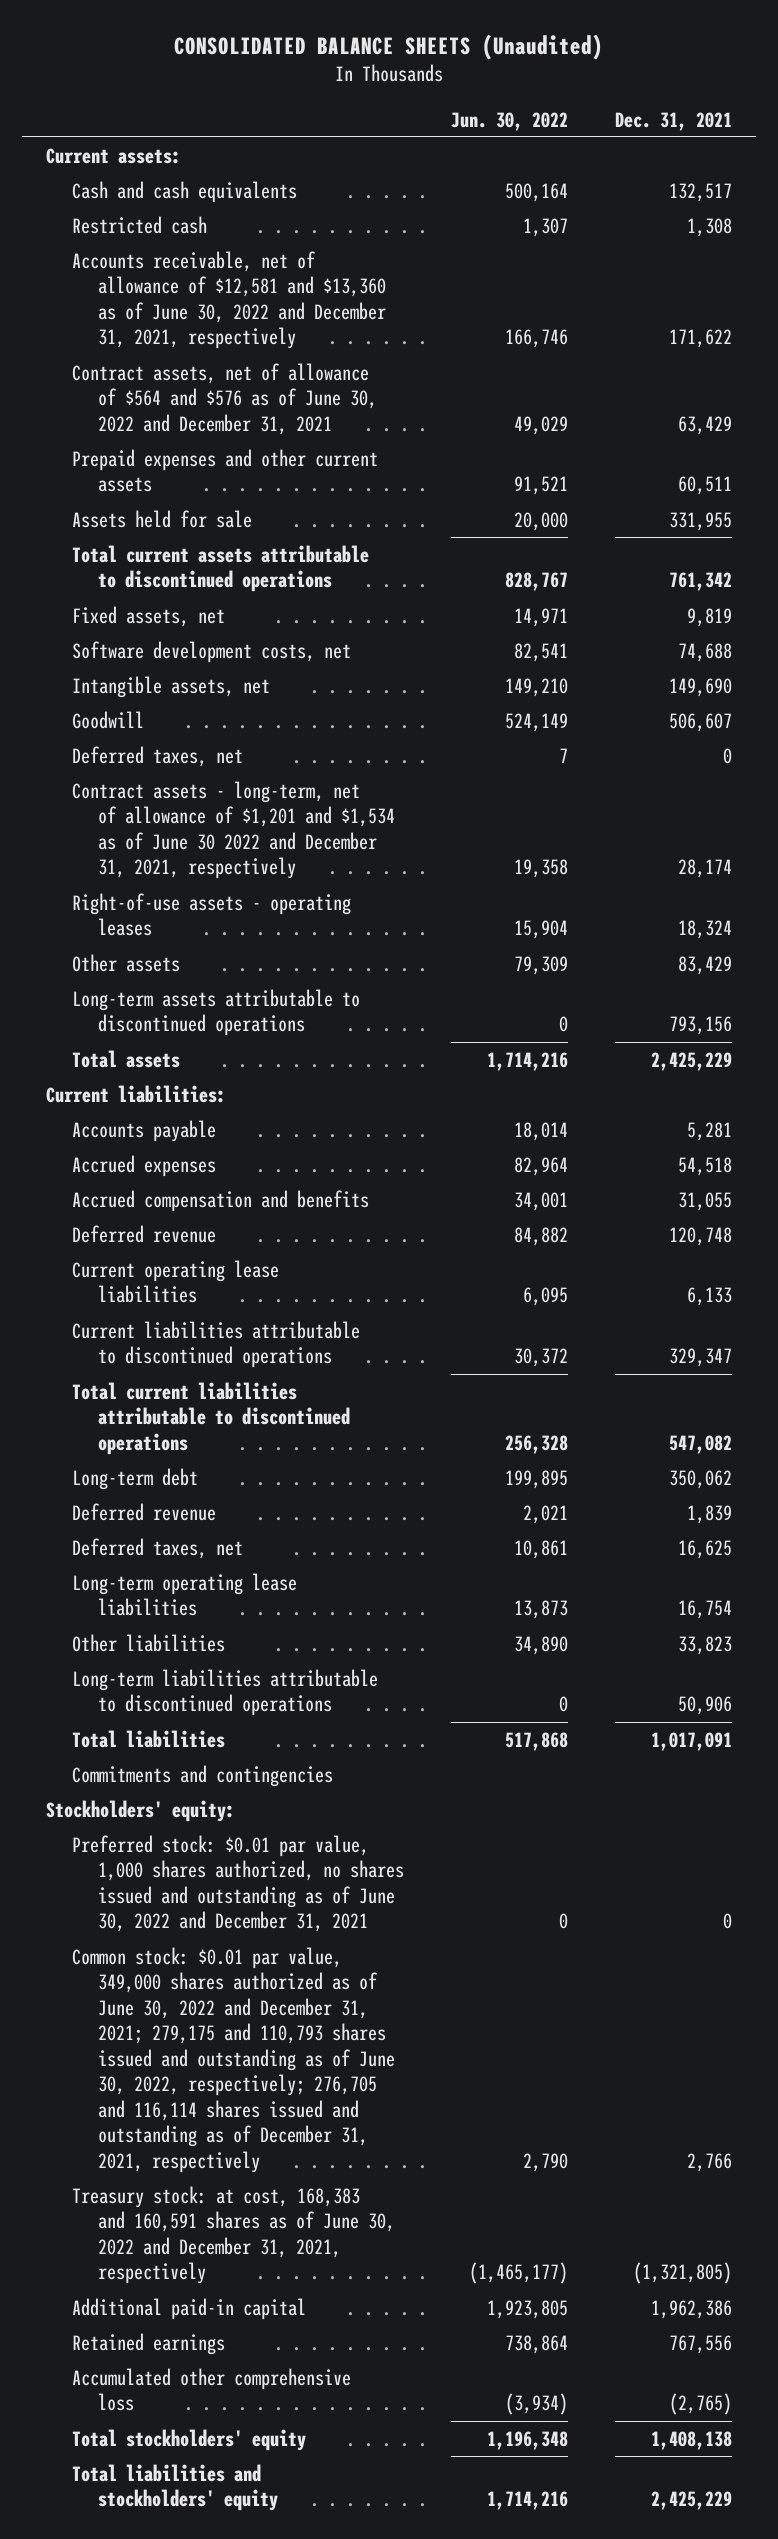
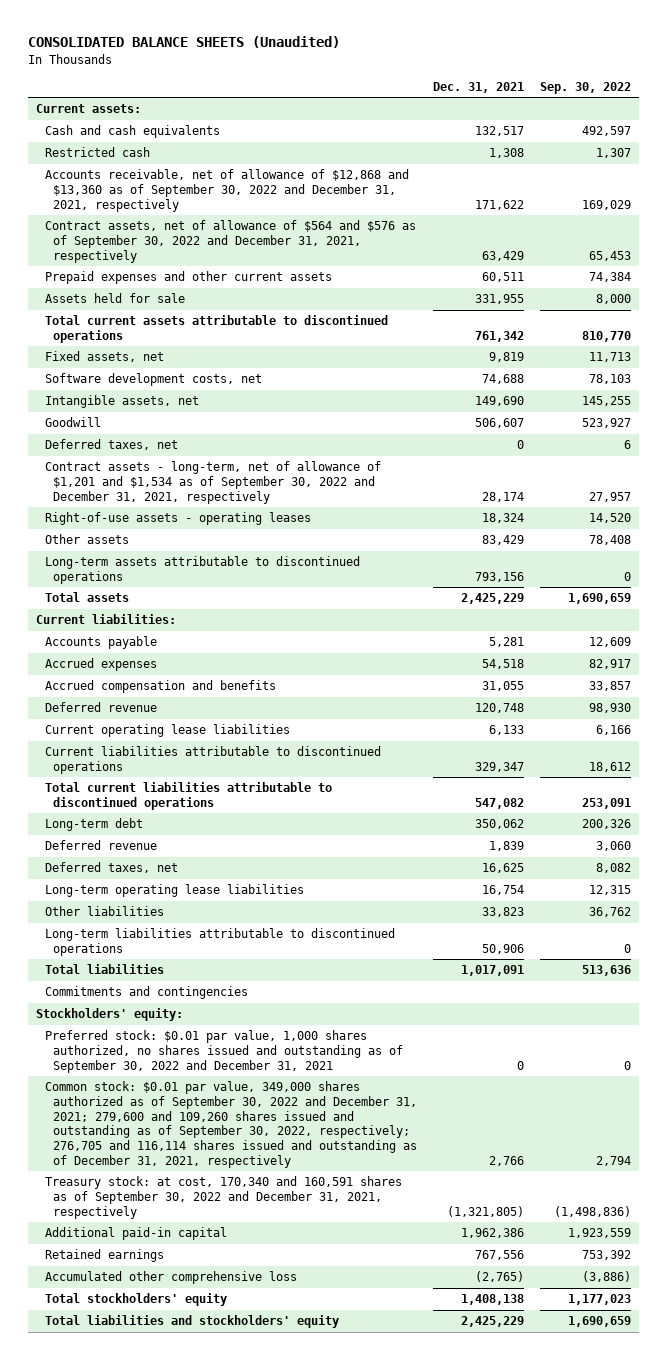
- | Jun. 30, 2022 | Dec. 31, 2021
+ | Dec. 31, 2021 | Sep. 30, 2022
- Accounts receivable, net of allowance of $12,581 and $13,360 as of June 30, 2022 and December 31, 2021, respectively | 166,746 | 171,622
- Contract assets, net of allowance of $564 and $576 as of June 30, 2022 and December 31, 2021 | 49,029 | 63,429
+ Accounts receivable, net of allowance of $12,868 and $13,360 as of September 30, 2022 and December 31, 2021, respectively | 171,622 | 169,029
+ Contract assets, net of allowance of $564 and $576 as of September 30, 2022 and December 31, 2021, respectively | 63,429 | 65,453
- Contract assets - long-term, net of allowance of $1,201 and $1,534 as of June 30 2022 and December 31, 2021, respectively | 19,358 | 28,174
+ Contract assets - long-term, net of allowance of $1,201 and $1,534 as of September 30, 2022 and December 31, 2021, respectively | 28,174 | 27,957
- Preferred stock: $0.01 par value, 1,000 shares authorized, no shares issued and outstanding as of June 30, 2022 and December 31, 2021 | 0 | 0
- Common stock: $0.01 par value, 349,000 shares authorized as of June 30, 2022 and December 31, 2021; 279,175 and 110,793 shares issued and outstanding as of June 30, 2022, respectively; 276,705 and 116,114 shares issued and outstanding as of December 31, 2021, respectively | 2,790 | 2,766
- Treasury stock: at cost, 168,383 and 160,591 shares as of June 30, 2022 and December 31, 2021, respectively | (1,465,177) | (1,321,805)
+ Preferred stock: $0.01 par value, 1,000 shares authorized, no shares issued and outstanding as of September 30, 2022 and December 31, 2021 | 0 | 0
+ Common stock: $0.01 par value, 349,000 shares authorized as of September 30, 2022 and December 31, 2021; 279,600 and 109,260 shares issued and outstanding as of September 30, 2022, respectively; 276,705 and 116,114 shares issued and outstanding as of December 31, 2021, respectively | 2,766 | 2,794
+ Treasury stock: at cost, 170,340 and 160,591 shares as of September 30, 2022 and December 31, 2021, respectively | (1,321,805) | (1,498,836)

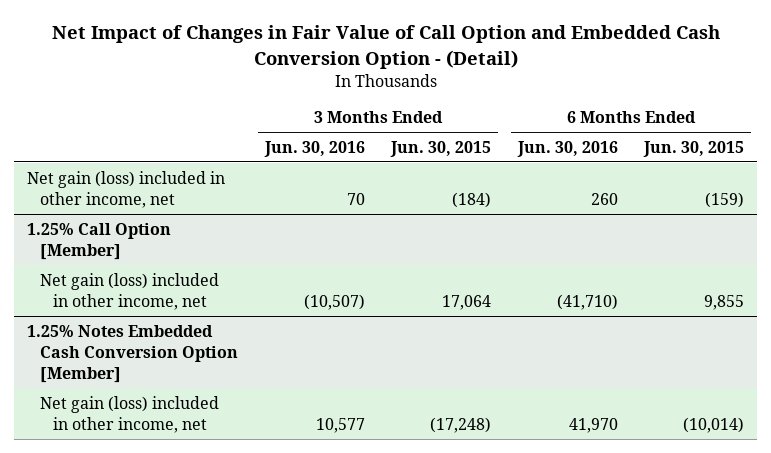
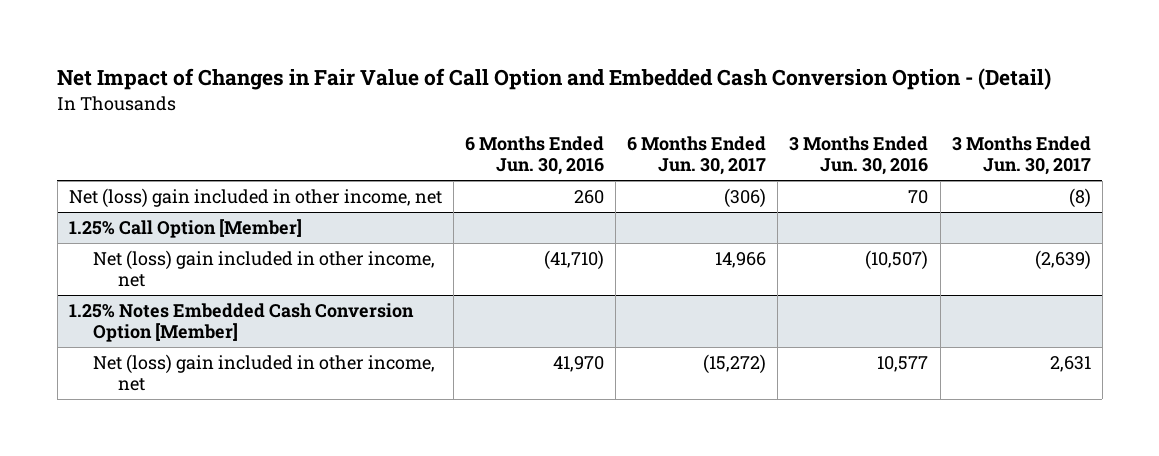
- | 3 Months Ended Jun. 30, 2016 | 3 Months Ended Jun. 30, 2015 | 6 Months Ended Jun. 30, 2016 | 6 Months Ended Jun. 30, 2015
+ | 6 Months Ended Jun. 30, 2016 | 6 Months Ended Jun. 30, 2017 | 3 Months Ended Jun. 30, 2016 | 3 Months Ended Jun. 30, 2017
- Net gain (loss) included in other income, net | 70 | (184) | 260 | (159)
+ Net (loss) gain included in other income, net | 260 | (306) | 70 | (8)
@ 1.25% Call Option [Member]
- Net gain (loss) included in other income, net | (10,507) | 17,064 | (41,710) | 9,855
+ Net (loss) gain included in other income, net | (41,710) | 14,966 | (10,507) | (2,639)
@ 1.25% Notes Embedded Cash Conversion Option [Member]
- Net gain (loss) included in other income, net | 10,577 | (17,248) | 41,970 | (10,014)
+ Net (loss) gain included in other income, net | 41,970 | (15,272) | 10,577 | 2,631

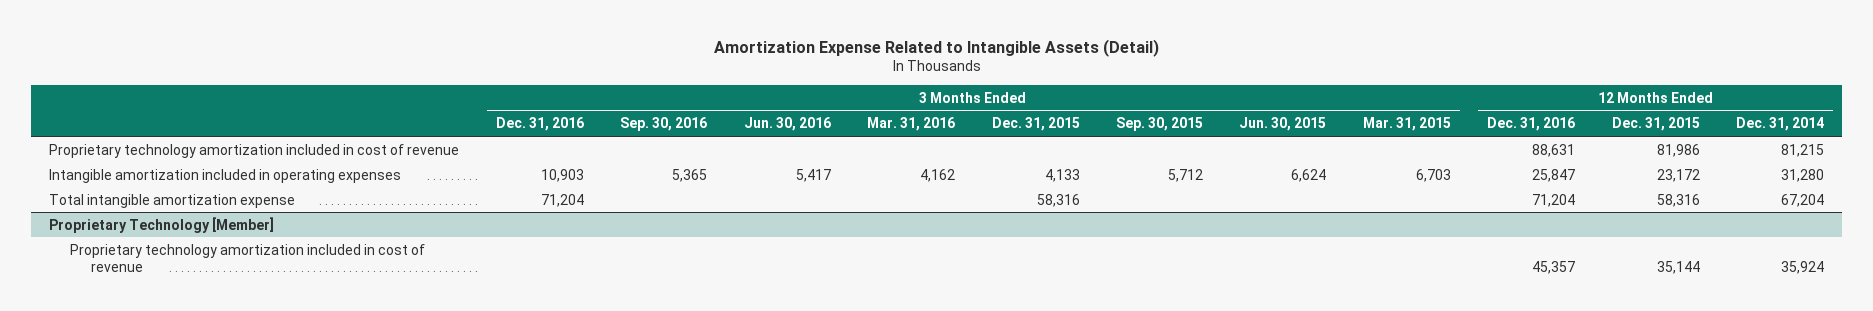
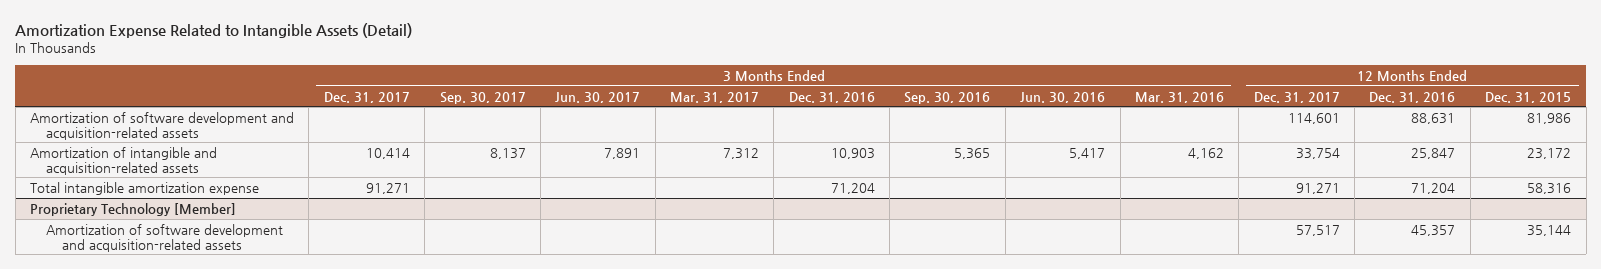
- | 3 Months Ended Dec. 31, 2016 | 3 Months Ended Sep. 30, 2016 | 3 Months Ended Jun. 30, 2016 | 3 Months Ended Mar. 31, 2016 | 3 Months Ended Dec. 31, 2015 | 3 Months Ended Sep. 30, 2015 | 3 Months Ended Jun. 30, 2015 | 3 Months Ended Mar. 31, 2015 | 12 Months Ended Dec. 31, 2016 | 12 Months Ended Dec. 31, 2015 | 12 Months Ended Dec. 31, 2014
+ | 3 Months Ended Dec. 31, 2017 | 3 Months Ended Sep. 30, 2017 | 3 Months Ended Jun. 30, 2017 | 3 Months Ended Mar. 31, 2017 | 3 Months Ended Dec. 31, 2016 | 3 Months Ended Sep. 30, 2016 | 3 Months Ended Jun. 30, 2016 | 3 Months Ended Mar. 31, 2016 | 12 Months Ended Dec. 31, 2017 | 12 Months Ended Dec. 31, 2016 | 12 Months Ended Dec. 31, 2015
- Proprietary technology amortization included in cost of revenue | | | | | | | | | 88,631 | 81,986 | 81,215
- Intangible amortization included in operating expenses | 10,903 | 5,365 | 5,417 | 4,162 | 4,133 | 5,712 | 6,624 | 6,703 | 25,847 | 23,172 | 31,280
+ Amortization of software development and acquisition-related assets | | | | | | | | | 114,601 | 88,631 | 81,986
+ Amortization of intangible and acquisition-related assets | 10,414 | 8,137 | 7,891 | 7,312 | 10,903 | 5,365 | 5,417 | 4,162 | 33,754 | 25,847 | 23,172
@ Proprietary Technology [Member]
- Proprietary technology amortization included in cost of revenue | | | | | | | | | 45,357 | 35,144 | 35,924
+ Amortization of software development and acquisition-related assets | | | | | | | | | 57,517 | 45,357 | 35,144

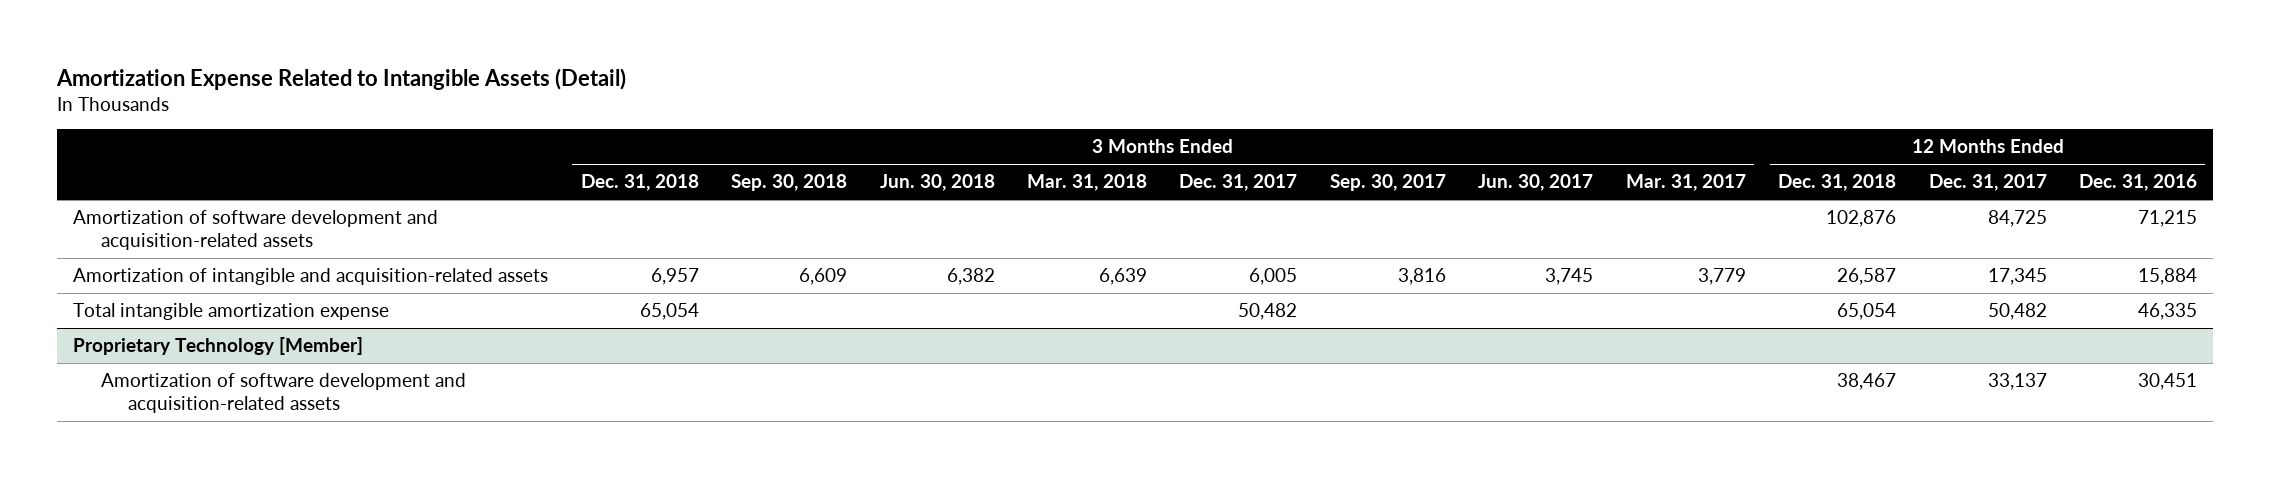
- | 3 Months Ended Dec. 31, 2017 | 3 Months Ended Sep. 30, 2017 | 3 Months Ended Jun. 30, 2017 | 3 Months Ended Mar. 31, 2017 | 3 Months Ended Dec. 31, 2016 | 3 Months Ended Sep. 30, 2016 | 3 Months Ended Jun. 30, 2016 | 3 Months Ended Mar. 31, 2016 | 12 Months Ended Dec. 31, 2017 | 12 Months Ended Dec. 31, 2016 | 12 Months Ended Dec. 31, 2015
+ | 3 Months Ended Dec. 31, 2018 | 3 Months Ended Sep. 30, 2018 | 3 Months Ended Jun. 30, 2018 | 3 Months Ended Mar. 31, 2018 | 3 Months Ended Dec. 31, 2017 | 3 Months Ended Sep. 30, 2017 | 3 Months Ended Jun. 30, 2017 | 3 Months Ended Mar. 31, 2017 | 12 Months Ended Dec. 31, 2018 | 12 Months Ended Dec. 31, 2017 | 12 Months Ended Dec. 31, 2016
- Amortization of software development and acquisition-related assets | | | | | | | | | 114,601 | 88,631 | 81,986
- Amortization of intangible and acquisition-related assets | 10,414 | 8,137 | 7,891 | 7,312 | 10,903 | 5,365 | 5,417 | 4,162 | 33,754 | 25,847 | 23,172
- Total intangible amortization expense | 91,271 | | | | 71,204 | | | | 91,271 | 71,204 | 58,316
+ Amortization of software development and acquisition-related assets | | | | | | | | | 102,876 | 84,725 | 71,215
+ Amortization of intangible and acquisition-related assets | 6,957 | 6,609 | 6,382 | 6,639 | 6,005 | 3,816 | 3,745 | 3,779 | 26,587 | 17,345 | 15,884
+ Total intangible amortization expense | 65,054 | | | | 50,482 | | | | 65,054 | 50,482 | 46,335
@ Proprietary Technology [Member]
- Amortization of software development and acquisition-related assets | | | | | | | | | 57,517 | 45,357 | 35,144
+ Amortization of software development and acquisition-related assets | | | | | | | | | 38,467 | 33,137 | 30,451

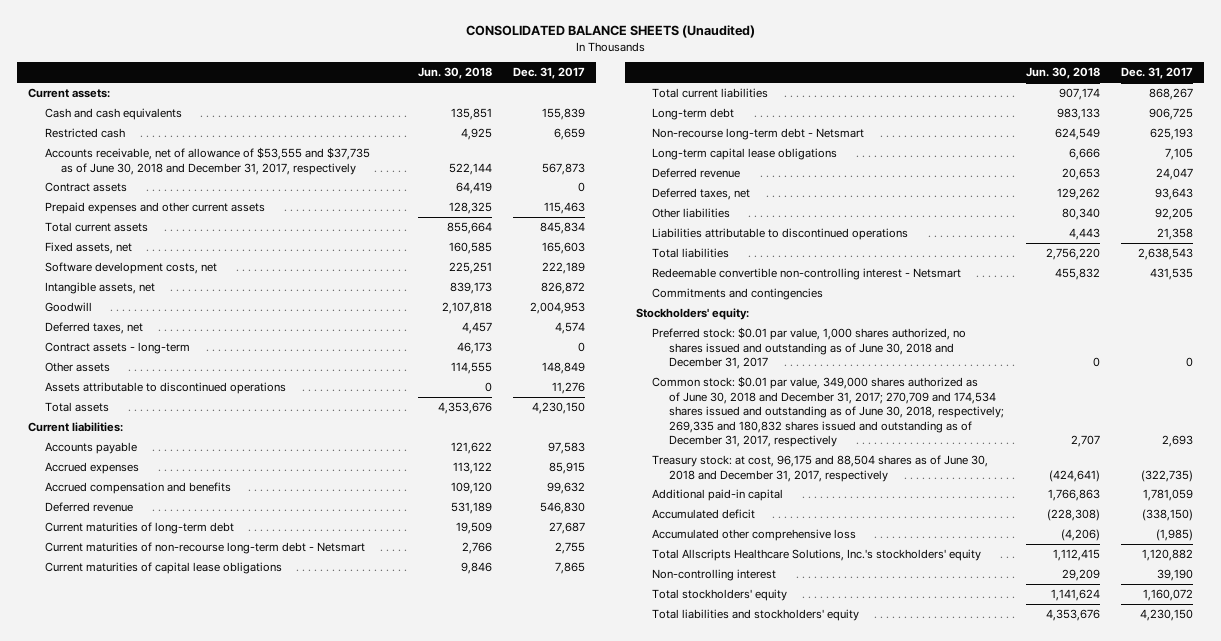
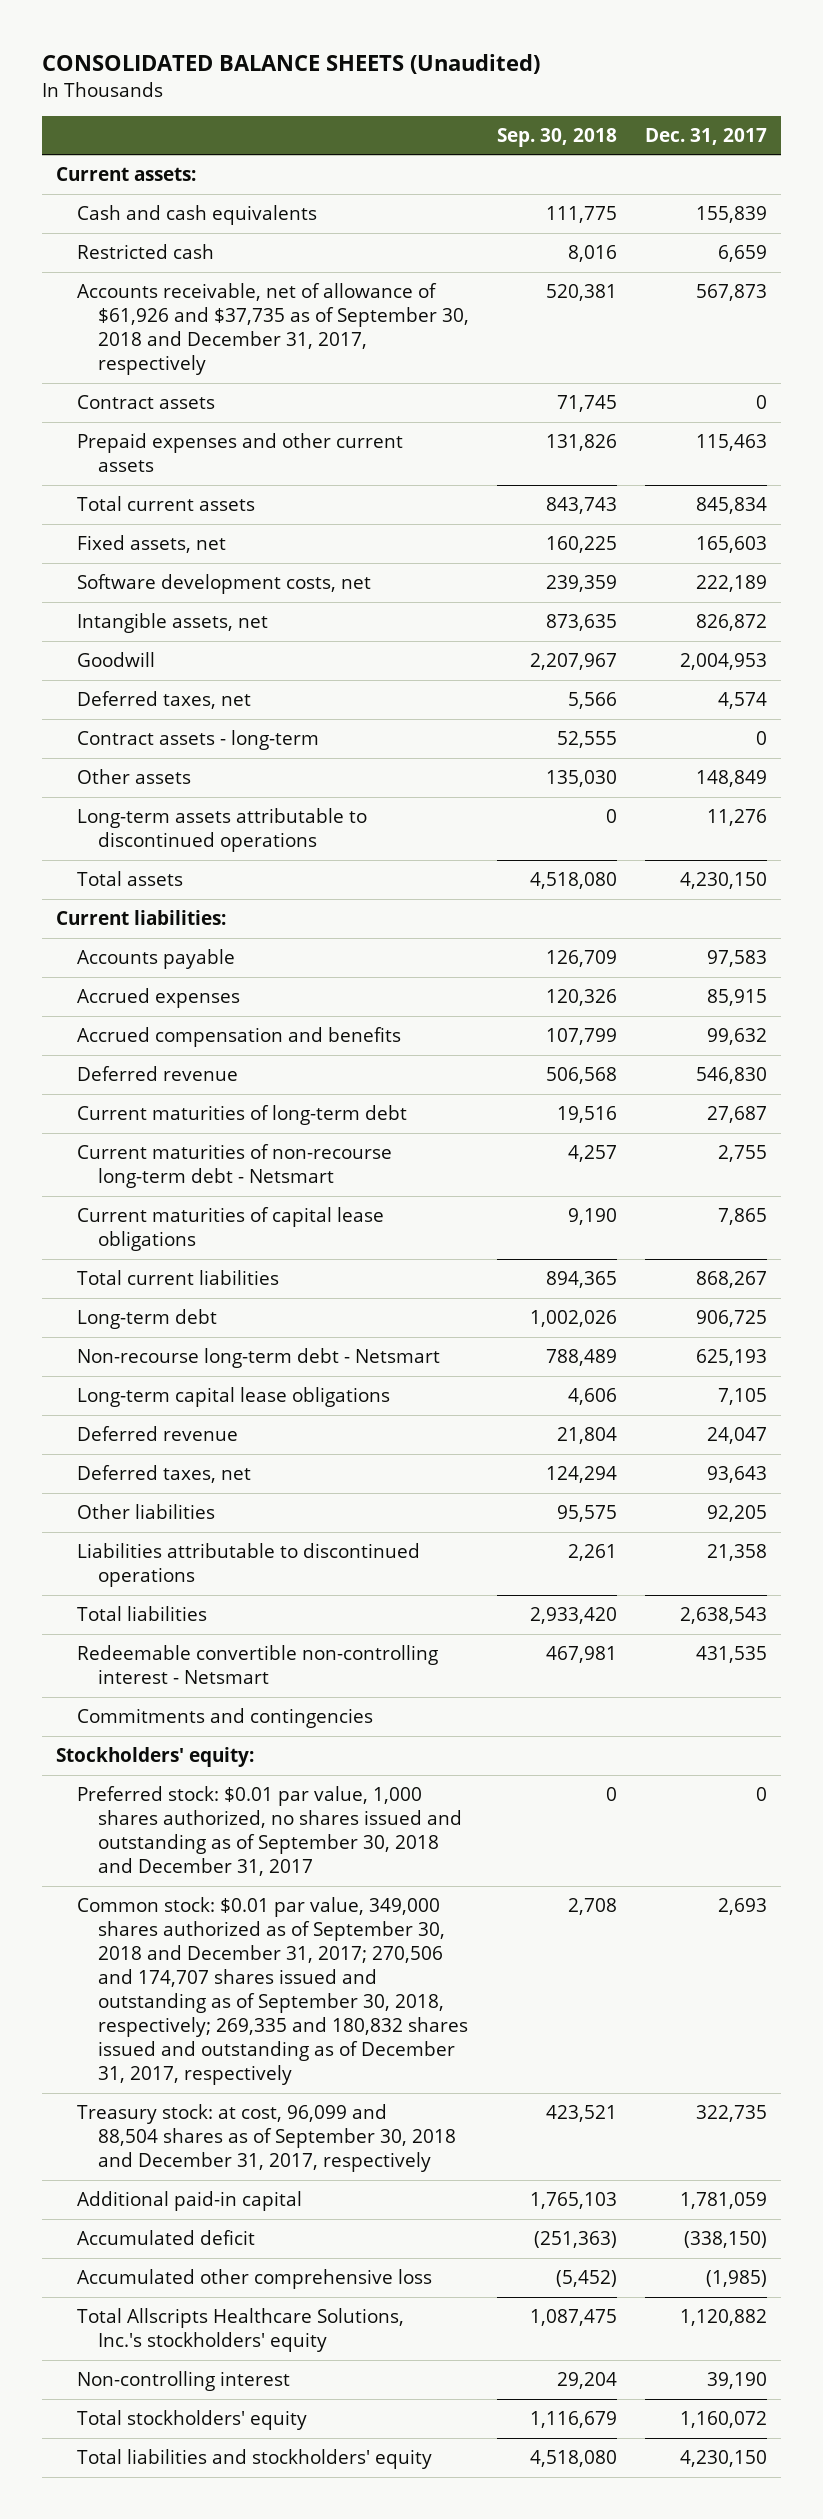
- | Jun. 30, 2018 | Dec. 31, 2017
+ | Sep. 30, 2018 | Dec. 31, 2017
- Accounts receivable, net of allowance of $53,555 and $37,735 as of June 30, 2018 and December 31, 2017, respectively | 522,144 | 567,873
+ Accounts receivable, net of allowance of $61,926 and $37,735 as of September 30, 2018 and December 31, 2017, respectively | 520,381 | 567,873
- Assets attributable to discontinued operations | 0 | 11,276
+ Long-term assets attributable to discontinued operations | 0 | 11,276
- Preferred stock: $0.01 par value, 1,000 shares authorized, no shares issued and outstanding as of June 30, 2018 and December 31, 2017 | 0 | 0
- Common stock: $0.01 par value, 349,000 shares authorized as of June 30, 2018 and December 31, 2017; 270,709 and 174,534 shares issued and outstanding as of June 30, 2018, respectively; 269,335 and 180,832 shares issued and outstanding as of December 31, 2017, respectively | 2,707 | 2,693
- Treasury stock: at cost, 96,175 and 88,504 shares as of June 30, 2018 and December 31, 2017, respectively | (424,641) | (322,735)
+ Preferred stock: $0.01 par value, 1,000 shares authorized, no shares issued and outstanding as of September 30, 2018 and December 31, 2017 | 0 | 0
+ Common stock: $0.01 par value, 349,000 shares authorized as of September 30, 2018 and December 31, 2017; 270,506 and 174,707 shares issued and outstanding as of September 30, 2018, respectively; 269,335 and 180,832 shares issued and outstanding as of December 31, 2017, respectively | 2,708 | 2,693
+ Treasury stock: at cost, 96,099 and 88,504 shares as of September 30, 2018 and December 31, 2017, respectively | 423,521 | 322,735

